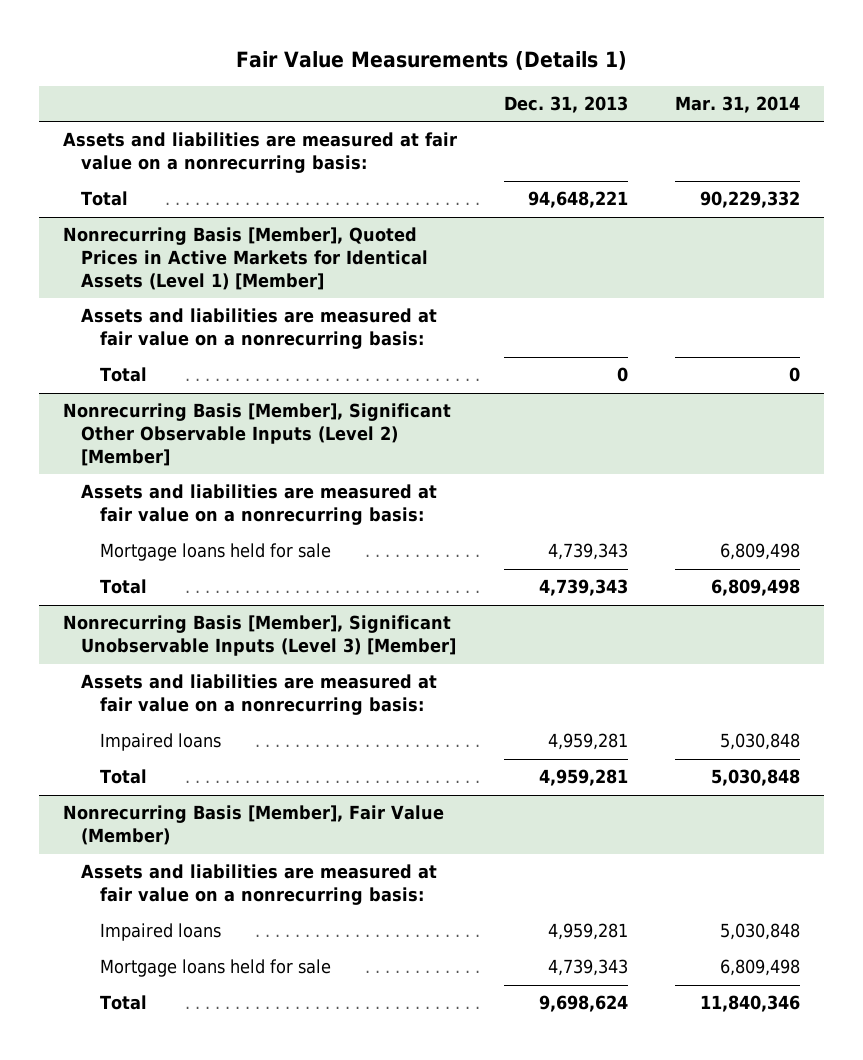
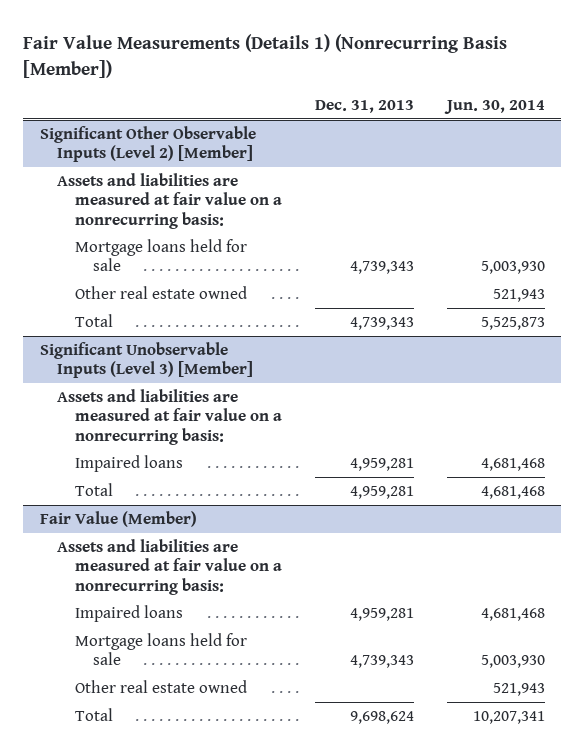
- Fair Value Measurements (Details 1)
+ Fair Value Measurements (Details 1) (Nonrecurring Basis [Member])
- | Dec. 31, 2013 | Mar. 31, 2014
+ | Dec. 31, 2013 | Jun. 30, 2014
- Assets and liabilities are measured at fair value on a nonrecurring basis:
- Total | 94,648,221 | 90,229,332
- Nonrecurring Basis [Member], Quoted Prices in Active Markets for Identical Assets (Level 1) [Member]
- Assets and liabilities are measured at fair value on a nonrecurring basis:
- Total | 0 | 0
- Nonrecurring Basis [Member], Significant Other Observable Inputs (Level 2) [Member]
+ Significant Other Observable Inputs (Level 2) [Member]
+ Other real estate owned | | 521,943
- Nonrecurring Basis [Member], Significant Unobservable Inputs (Level 3) [Member]
+ Significant Unobservable Inputs (Level 3) [Member]
- Nonrecurring Basis [Member], Fair Value (Member)
+ Fair Value (Member)
+ Other real estate owned | | 521,943

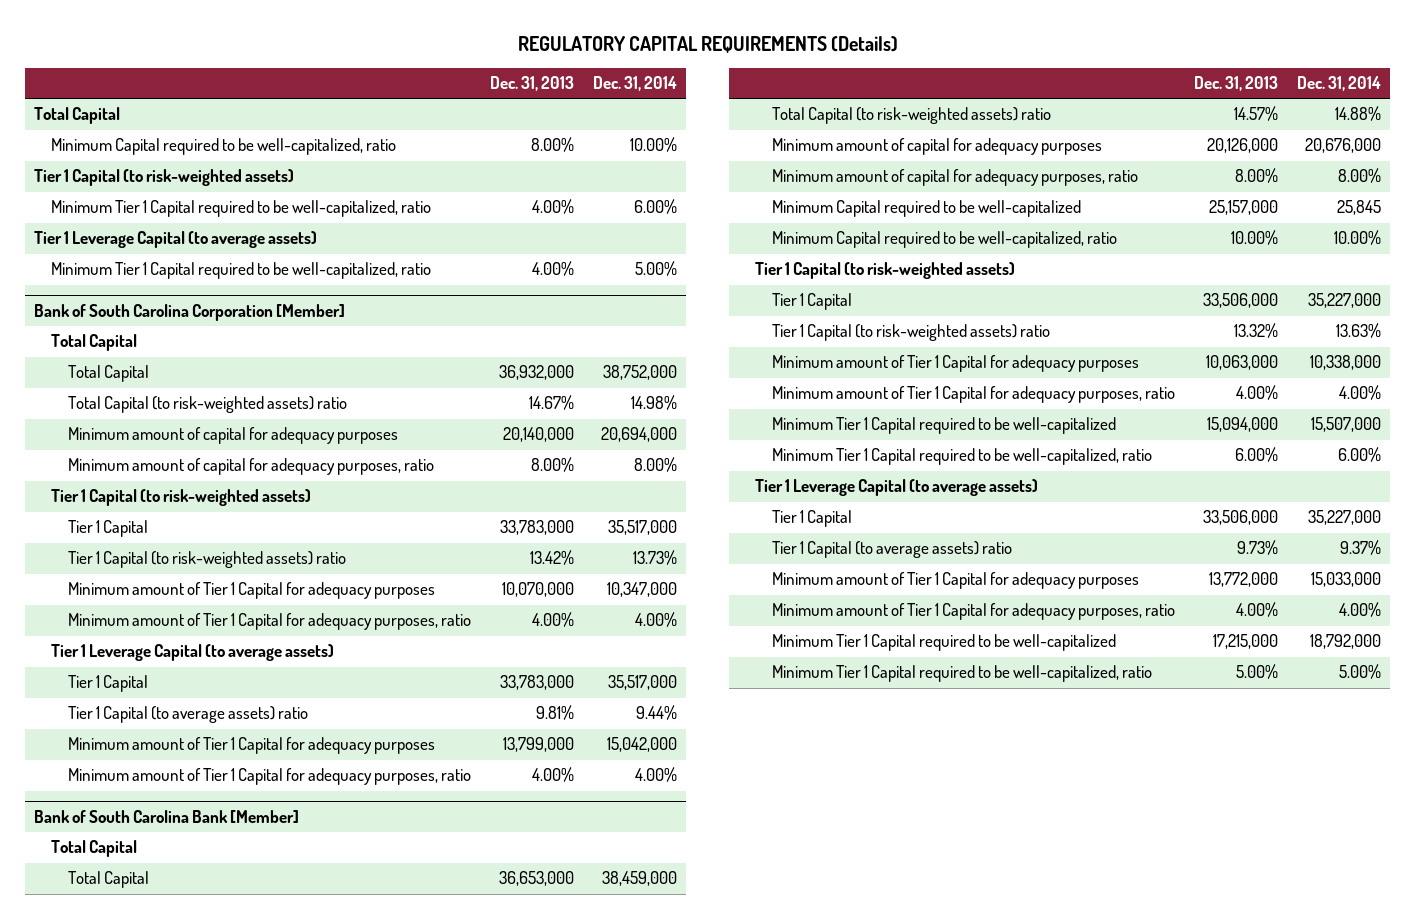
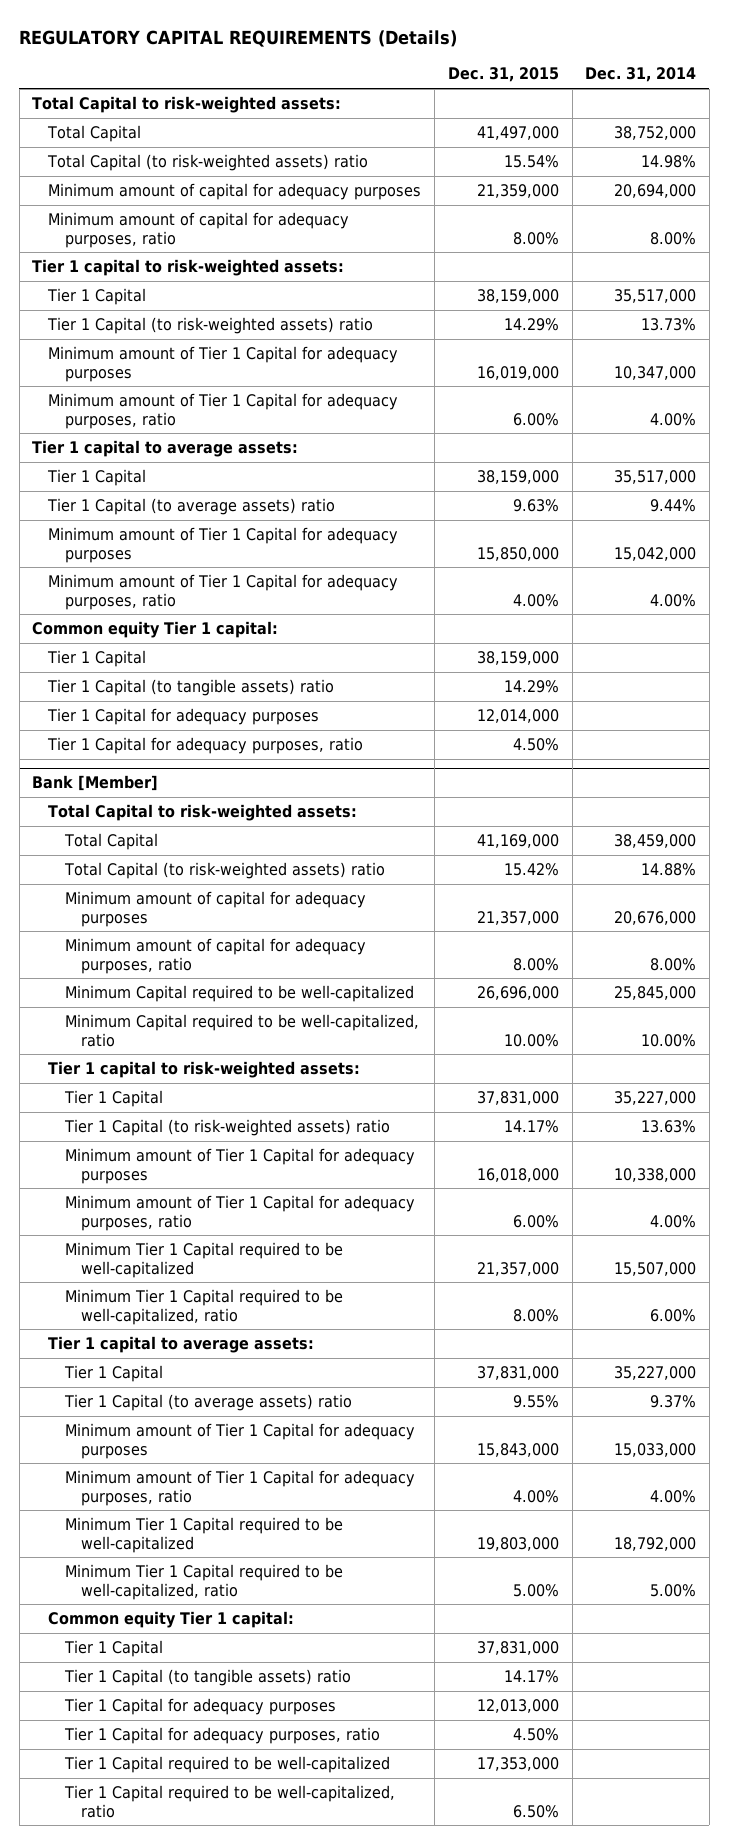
- | Dec. 31, 2013 | Dec. 31, 2014
+ | Dec. 31, 2015 | Dec. 31, 2014
- Total Capital
- Minimum Capital required to be well-capitalized, ratio | 8.00% | 10.00%
- Tier 1 Capital (to risk-weighted assets)
- Minimum Tier 1 Capital required to be well-capitalized, ratio | 4.00% | 6.00%
- Tier 1 Leverage Capital (to average assets)
- Minimum Tier 1 Capital required to be well-capitalized, ratio | 4.00% | 5.00%
- Bank of South Carolina Corporation [Member]
- Total Capital
+ Total Capital to risk-weighted assets:
- Tier 1 Capital (to risk-weighted assets)
+ Tier 1 capital to risk-weighted assets:
- Tier 1 Leverage Capital (to average assets)
+ Tier 1 capital to average assets:
- Bank of South Carolina Bank [Member]
- Total Capital
+ Common equity Tier 1 capital:
+ Tier 1 Capital | 38,159,000 |
+ Tier 1 Capital (to tangible assets) ratio | 14.29% |
+ Tier 1 Capital for adequacy purposes | 12,014,000 |
+ Tier 1 Capital for adequacy purposes, ratio | 4.50% |
+ Bank [Member]
+ Total Capital to risk-weighted assets:
- Minimum Capital required to be well-capitalized | 25,157,000 | 25,845
+ Minimum Capital required to be well-capitalized | 26,696,000 | 25,845,000
- Tier 1 Capital (to risk-weighted assets)
+ Tier 1 capital to risk-weighted assets:
- Tier 1 Leverage Capital (to average assets)
+ Tier 1 capital to average assets:
+ Common equity Tier 1 capital:
+ Tier 1 Capital | 37,831,000 |
+ Tier 1 Capital (to tangible assets) ratio | 14.17% |
+ Tier 1 Capital for adequacy purposes | 12,013,000 |
+ Tier 1 Capital for adequacy purposes, ratio | 4.50% |
+ Tier 1 Capital required to be well-capitalized | 17,353,000 |
+ Tier 1 Capital required to be well-capitalized, ratio | 6.50% |

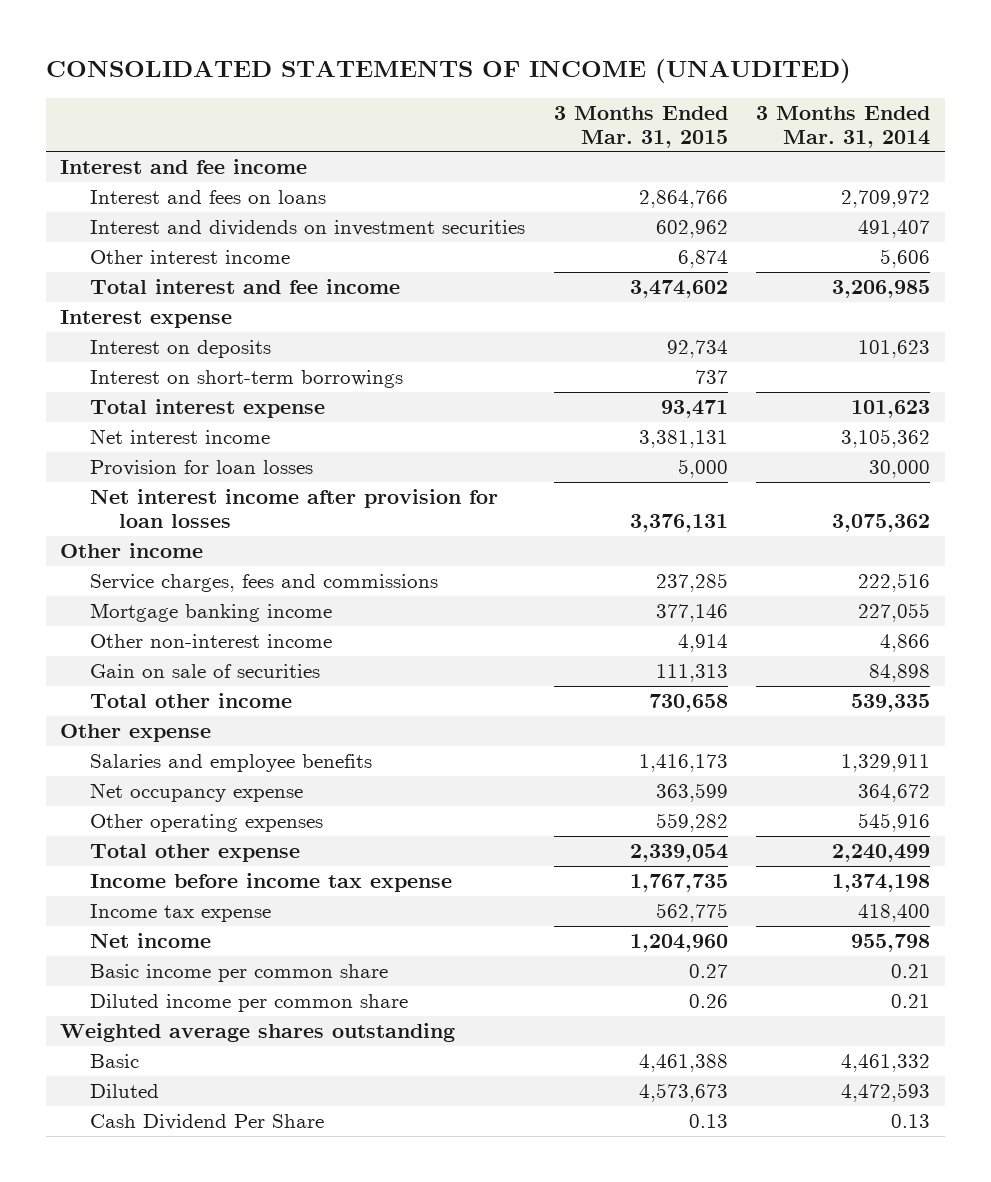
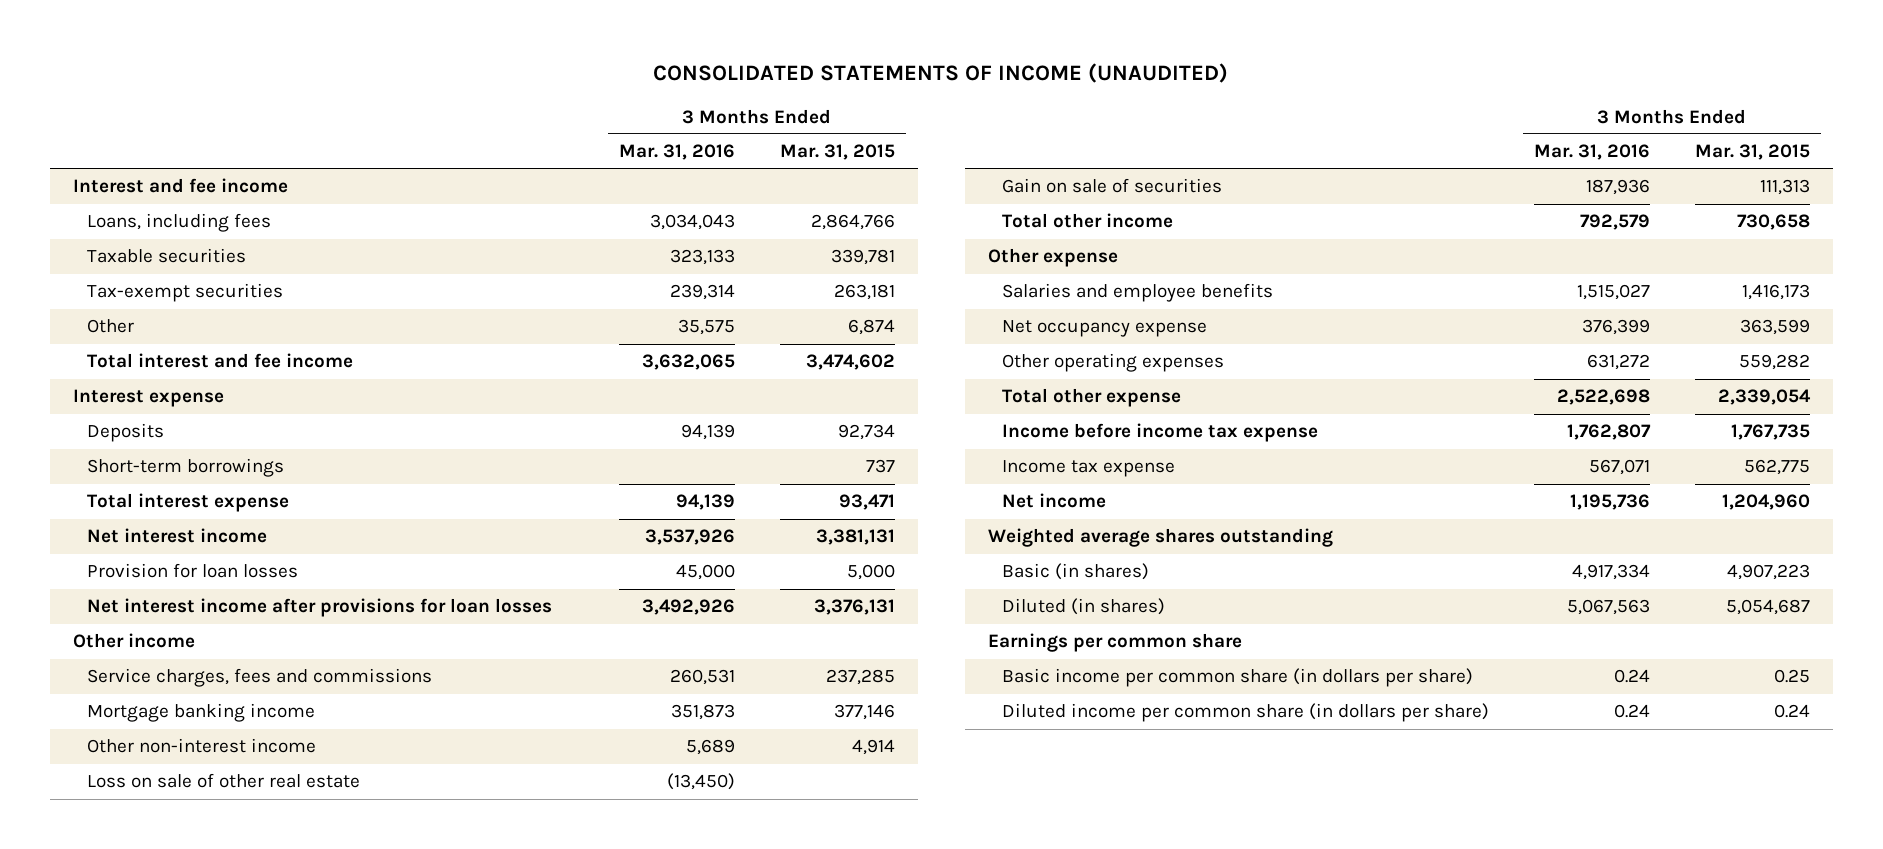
- | 3 Months Ended Mar. 31, 2015 | 3 Months Ended Mar. 31, 2014
+ | 3 Months Ended Mar. 31, 2016 | 3 Months Ended Mar. 31, 2015
- Interest and fees on loans | 2,864,766 | 2,709,972
- Interest and dividends on investment securities | 602,962 | 491,407
- Other interest income | 6,874 | 5,606
+ Loans, including fees | 3,034,043 | 2,864,766
+ Taxable securities | 323,133 | 339,781
+ Tax-exempt securities | 239,314 | 263,181
+ Other | 35,575 | 6,874
- Interest on deposits | 92,734 | 101,623
- Interest on short-term borrowings | 737 |
+ Deposits | 94,139 | 92,734
+ Short-term borrowings | | 737
- Net interest income after provision for loan losses | 3,376,131 | 3,075,362
+ Net interest income after provisions for loan losses | 3,492,926 | 3,376,131
+ Loss on sale of other real estate | (13,450) |
- Basic income per common share | 0.27 | 0.21
- Diluted income per common share | 0.26 | 0.21
- Basic | 4,461,388 | 4,461,332
- Diluted | 4,573,673 | 4,472,593
- Cash Dividend Per Share | 0.13 | 0.13
+ Basic (in shares) | 4,917,334 | 4,907,223
+ Diluted (in shares) | 5,067,563 | 5,054,687
+ Earnings per common share
+ Basic income per common share (in dollars per share) | 0.24 | 0.25
+ Diluted income per common share (in dollars per share) | 0.24 | 0.24

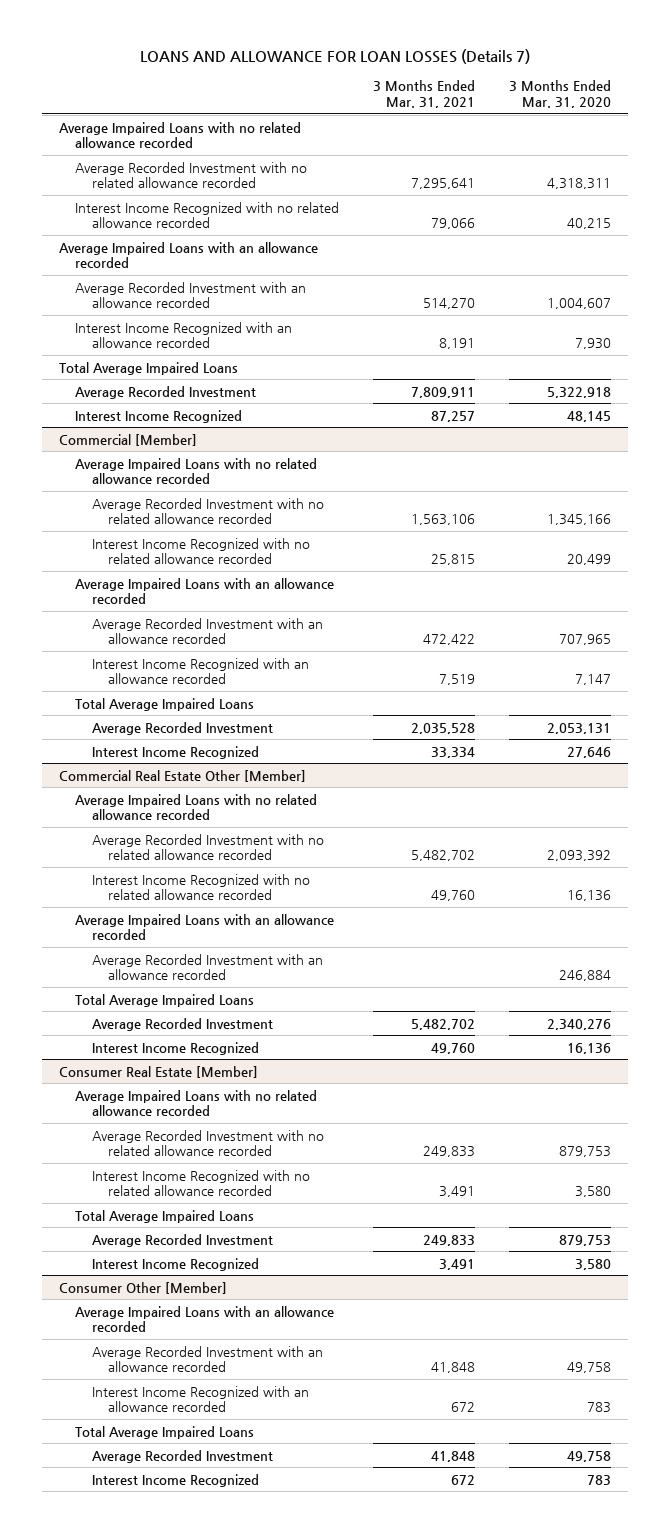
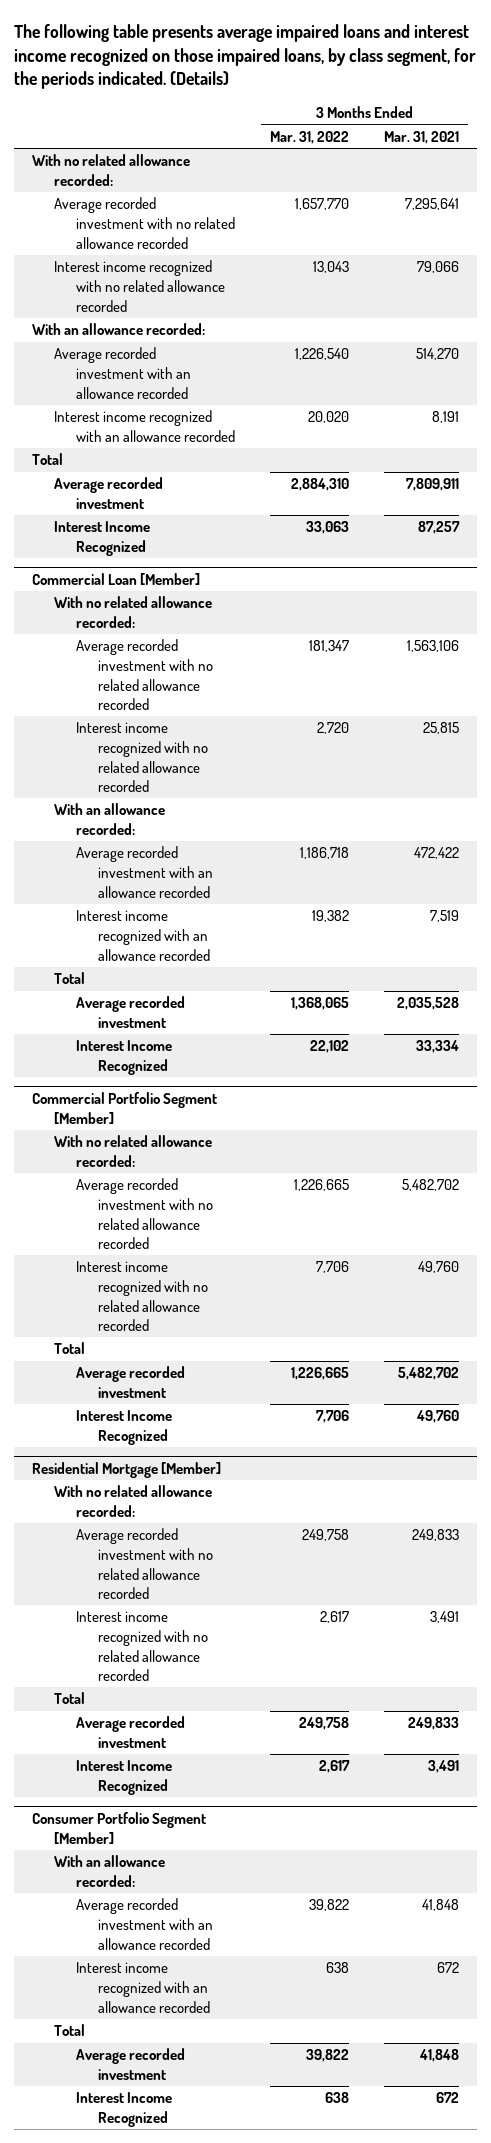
- LOANS AND ALLOWANCE FOR LOAN LOSSES (Details 7)
+ The following table presents average impaired loans and interest income recognized on those impaired loans, by class segment, for the periods indicated. (Details)
- | 3 Months Ended Mar. 31, 2021 | 3 Months Ended Mar. 31, 2020
+ | 3 Months Ended Mar. 31, 2022 | 3 Months Ended Mar. 31, 2021
- Average Impaired Loans with no related allowance recorded
- Average Recorded Investment with no related allowance recorded | 7,295,641 | 4,318,311
- Interest Income Recognized with no related allowance recorded | 79,066 | 40,215
- Average Impaired Loans with an allowance recorded
- Average Recorded Investment with an allowance recorded | 514,270 | 1,004,607
- Interest Income Recognized with an allowance recorded | 8,191 | 7,930
- Total Average Impaired Loans
- Average Recorded Investment | 7,809,911 | 5,322,918
+ With no related allowance recorded:
+ Average recorded investment with no related allowance recorded | 1,657,770 | 7,295,641
+ Interest income recognized with no related allowance recorded | 13,043 | 79,066
+ With an allowance recorded:
+ Average recorded investment with an allowance recorded | 1,226,540 | 514,270
+ Interest income recognized with an allowance recorded | 20,020 | 8,191
+ Total
+ Average recorded investment | 2,884,310 | 7,809,911
- Commercial [Member]
- Average Impaired Loans with no related allowance recorded
- Average Recorded Investment with no related allowance recorded | 1,563,106 | 1,345,166
- Interest Income Recognized with no related allowance recorded | 25,815 | 20,499
- Average Impaired Loans with an allowance recorded
- Average Recorded Investment with an allowance recorded | 472,422 | 707,965
- Interest Income Recognized with an allowance recorded | 7,519 | 7,147
- Total Average Impaired Loans
- Average Recorded Investment | 2,035,528 | 2,053,131
+ Commercial Loan [Member]
+ With no related allowance recorded:
+ Average recorded investment with no related allowance recorded | 181,347 | 1,563,106
+ Interest income recognized with no related allowance recorded | 2,720 | 25,815
+ With an allowance recorded:
+ Average recorded investment with an allowance recorded | 1,186,718 | 472,422
+ Interest income recognized with an allowance recorded | 19,382 | 7,519
+ Total
+ Average recorded investment | 1,368,065 | 2,035,528
- Commercial Real Estate Other [Member]
- Average Impaired Loans with no related allowance recorded
- Average Recorded Investment with no related allowance recorded | 5,482,702 | 2,093,392
- Interest Income Recognized with no related allowance recorded | 49,760 | 16,136
- Average Impaired Loans with an allowance recorded
- Average Recorded Investment with an allowance recorded | | 246,884
- Total Average Impaired Loans
- Average Recorded Investment | 5,482,702 | 2,340,276
+ Commercial Portfolio Segment [Member]
+ With no related allowance recorded:
+ Average recorded investment with no related allowance recorded | 1,226,665 | 5,482,702
+ Interest income recognized with no related allowance recorded | 7,706 | 49,760
+ Total
+ Average recorded investment | 1,226,665 | 5,482,702
- Consumer Real Estate [Member]
- Average Impaired Loans with no related allowance recorded
- Average Recorded Investment with no related allowance recorded | 249,833 | 879,753
- Interest Income Recognized with no related allowance recorded | 3,491 | 3,580
- Total Average Impaired Loans
- Average Recorded Investment | 249,833 | 879,753
+ Residential Mortgage [Member]
+ With no related allowance recorded:
+ Average recorded investment with no related allowance recorded | 249,758 | 249,833
+ Interest income recognized with no related allowance recorded | 2,617 | 3,491
+ Total
+ Average recorded investment | 249,758 | 249,833
- Consumer Other [Member]
- Average Impaired Loans with an allowance recorded
- Average Recorded Investment with an allowance recorded | 41,848 | 49,758
- Interest Income Recognized with an allowance recorded | 672 | 783
- Total Average Impaired Loans
- Average Recorded Investment | 41,848 | 49,758
+ Consumer Portfolio Segment [Member]
+ With an allowance recorded:
+ Average recorded investment with an allowance recorded | 39,822 | 41,848
+ Interest income recognized with an allowance recorded | 638 | 672
+ Total
+ Average recorded investment | 39,822 | 41,848

